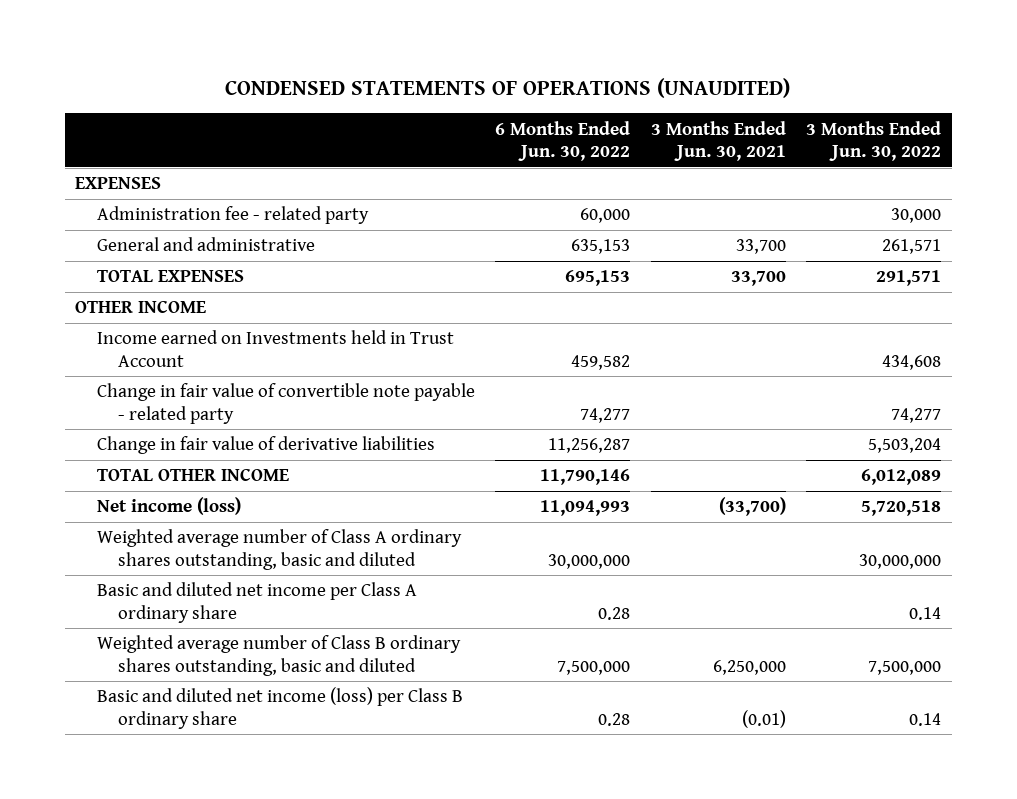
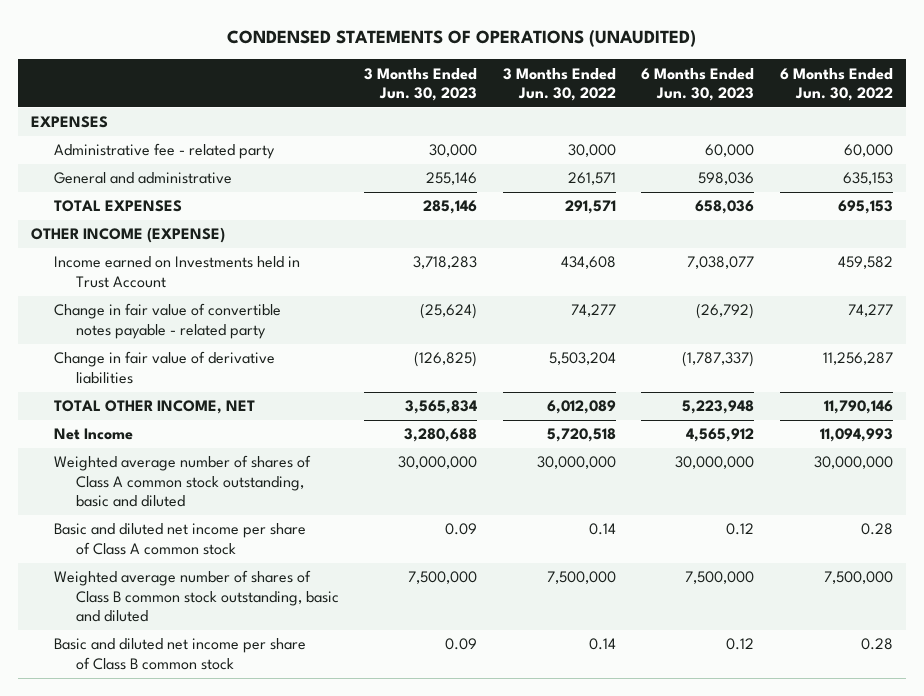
- | 6 Months Ended Jun. 30, 2022 | 3 Months Ended Jun. 30, 2021 | 3 Months Ended Jun. 30, 2022
+ | 3 Months Ended Jun. 30, 2023 | 3 Months Ended Jun. 30, 2022 | 6 Months Ended Jun. 30, 2023 | 6 Months Ended Jun. 30, 2022
- Administration fee - related party | 60,000 | | 30,000
+ Administrative fee - related party | 30,000 | 30,000 | 60,000 | 60,000
- OTHER INCOME
+ OTHER INCOME (EXPENSE)
- Change in fair value of convertible note payable - related party | 74,277 | | 74,277
+ Change in fair value of convertible notes payable - related party | (25,624) | 74,277 | (26,792) | 74,277
- TOTAL OTHER INCOME | 11,790,146 | | 6,012,089
- Net income (loss) | 11,094,993 | (33,700) | 5,720,518
- Weighted average number of Class A ordinary shares outstanding, basic and diluted | 30,000,000 | | 30,000,000
- Basic and diluted net income per Class A ordinary share | 0.28 | | 0.14
- Weighted average number of Class B ordinary shares outstanding, basic and diluted | 7,500,000 | 6,250,000 | 7,500,000
- Basic and diluted net income (loss) per Class B ordinary share | 0.28 | (0.01) | 0.14
+ TOTAL OTHER INCOME, NET | 3,565,834 | 6,012,089 | 5,223,948 | 11,790,146
+ Net Income | 3,280,688 | 5,720,518 | 4,565,912 | 11,094,993
+ Weighted average number of shares of Class A common stock outstanding, basic and diluted | 30,000,000 | 30,000,000 | 30,000,000 | 30,000,000
+ Basic and diluted net income per share of Class A common stock | 0.09 | 0.14 | 0.12 | 0.28
+ Weighted average number of shares of Class B common stock outstanding, basic and diluted | 7,500,000 | 7,500,000 | 7,500,000 | 7,500,000
+ Basic and diluted net income per share of Class B common stock | 0.09 | 0.14 | 0.12 | 0.28

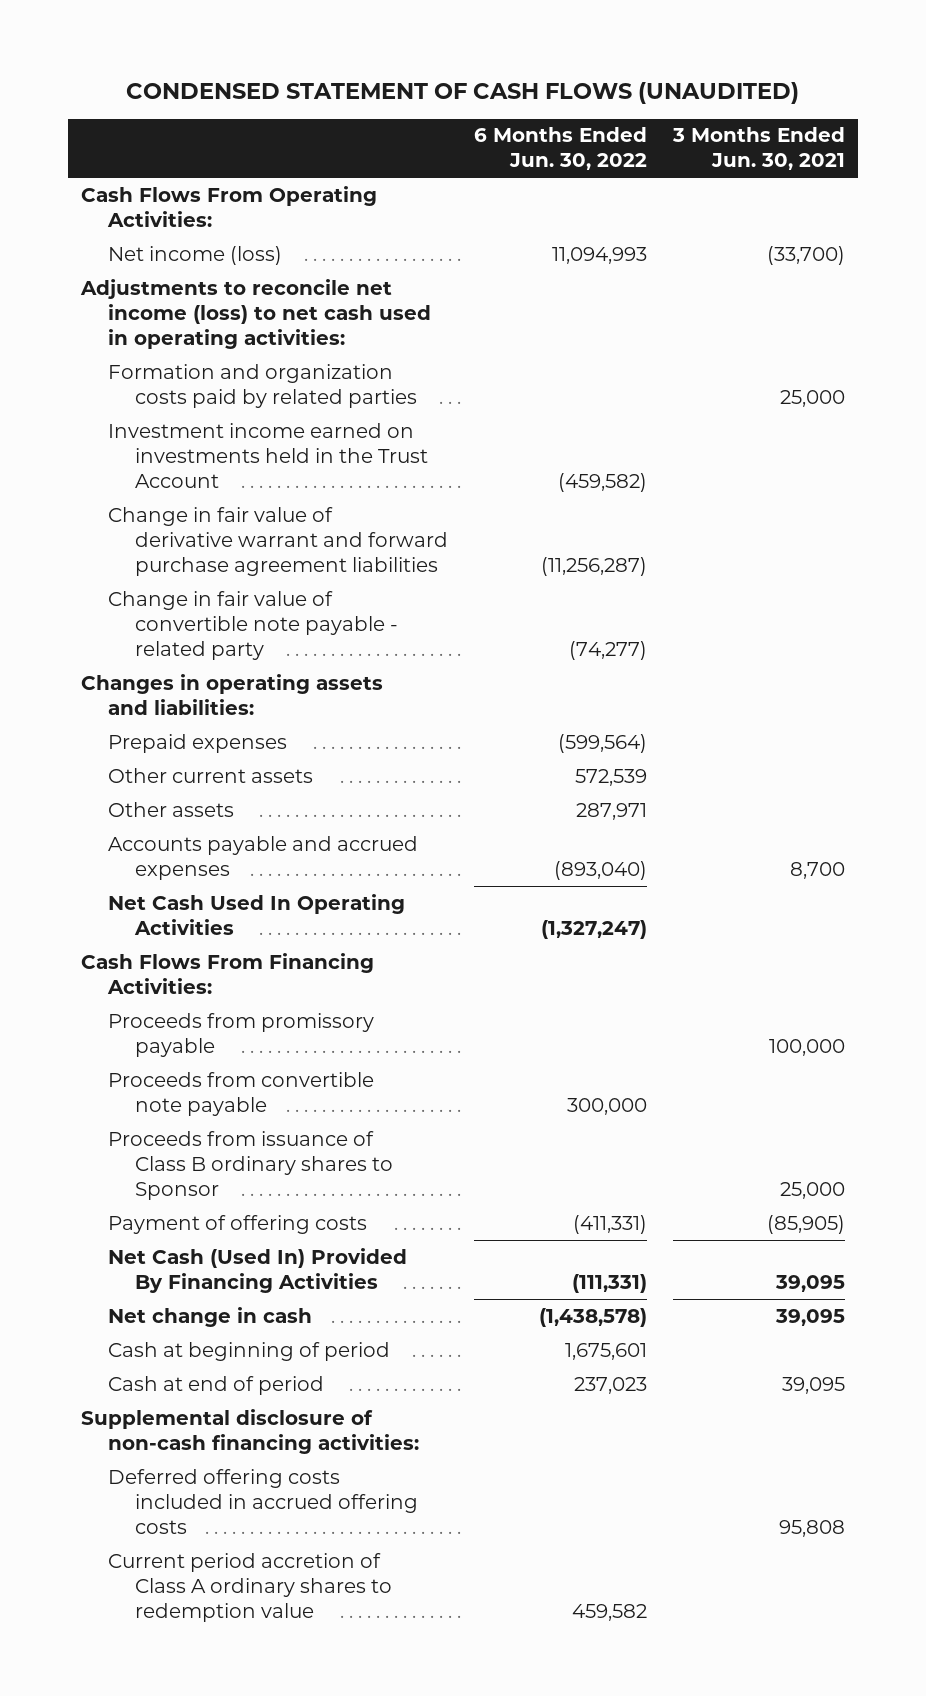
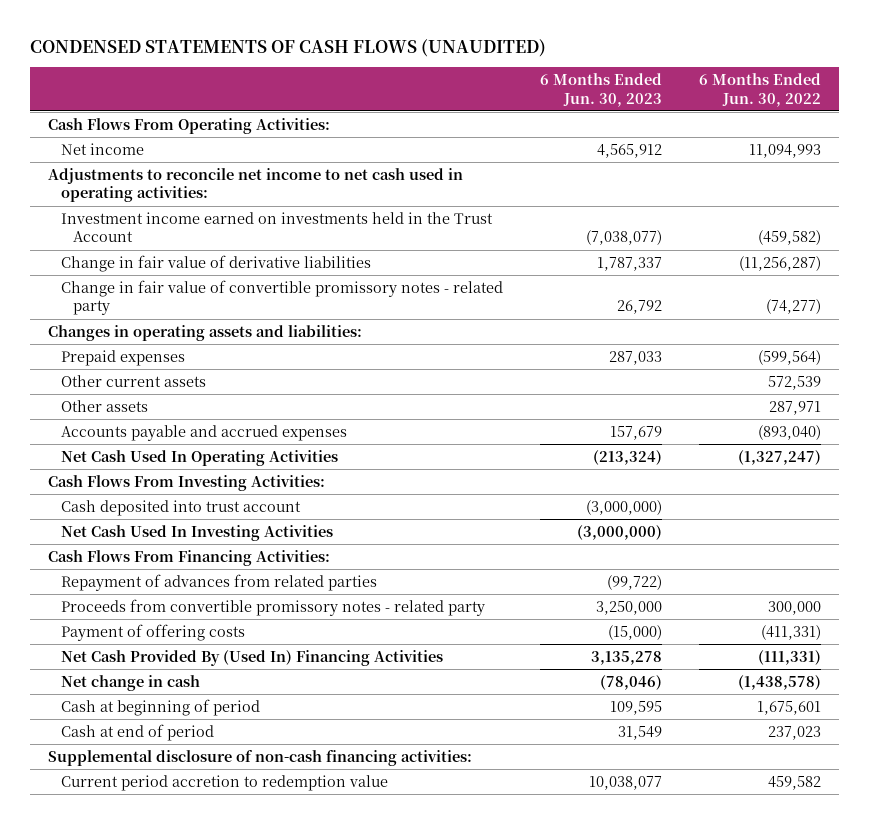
- CONDENSED STATEMENT OF CASH FLOWS (UNAUDITED)
+ CONDENSED STATEMENTS OF CASH FLOWS (UNAUDITED)
- | 6 Months Ended Jun. 30, 2022 | 3 Months Ended Jun. 30, 2021
+ | 6 Months Ended Jun. 30, 2023 | 6 Months Ended Jun. 30, 2022
- Net income (loss) | 11,094,993 | (33,700)
- Adjustments to reconcile net income (loss) to net cash used in operating activities:
- Formation and organization costs paid by related parties | | 25,000
+ Net income | 4,565,912 | 11,094,993
+ Adjustments to reconcile net income to net cash used in operating activities:
- Change in fair value of derivative warrant and forward purchase agreement liabilities | (11,256,287) |
- Change in fair value of convertible note payable - related party | (74,277) |
+ Change in fair value of derivative liabilities | 1,787,337 | (11,256,287)
+ Change in fair value of convertible promissory notes - related party | 26,792 | (74,277)
+ Cash Flows From Investing Activities:
+ Cash deposited into trust account | (3,000,000) |
+ Net Cash Used In Investing Activities | (3,000,000) |
- Proceeds from promissory payable | | 100,000
- Proceeds from convertible note payable | 300,000 |
- Proceeds from issuance of Class B ordinary shares to Sponsor | | 25,000
+ Repayment of advances from related parties | (99,722) |
+ Proceeds from convertible promissory notes - related party | 3,250,000 | 300,000
- Net Cash (Used In) Provided By Financing Activities | (111,331) | 39,095
+ Net Cash Provided By (Used In) Financing Activities | 3,135,278 | (111,331)
- Deferred offering costs included in accrued offering costs | | 95,808
- Current period accretion of Class A ordinary shares to redemption value | 459,582 |
+ Current period accretion to redemption value | 10,038,077 | 459,582

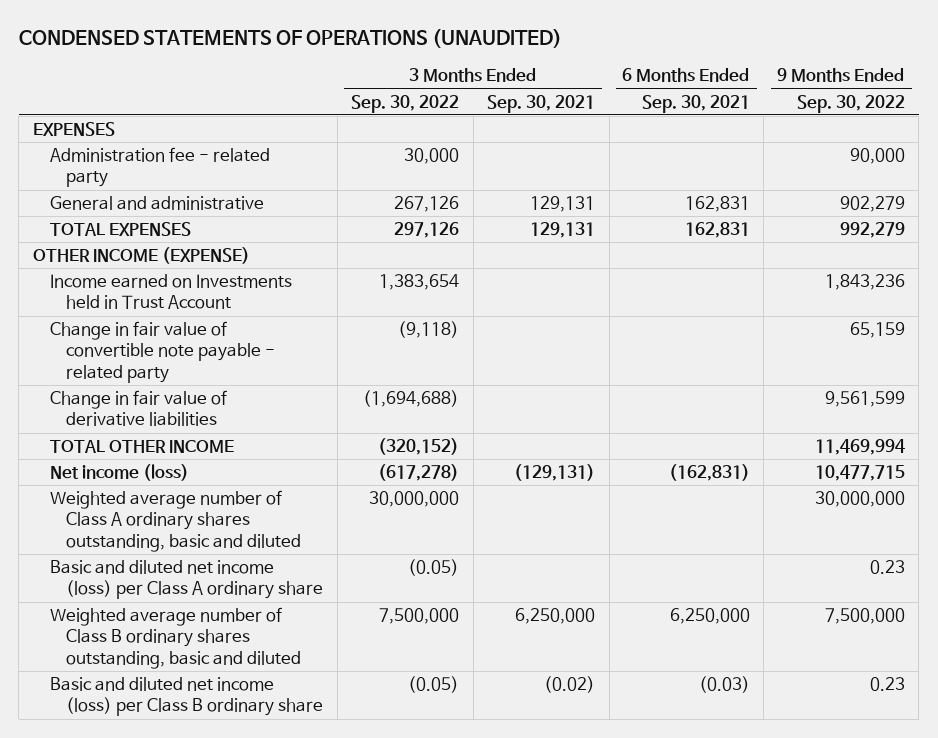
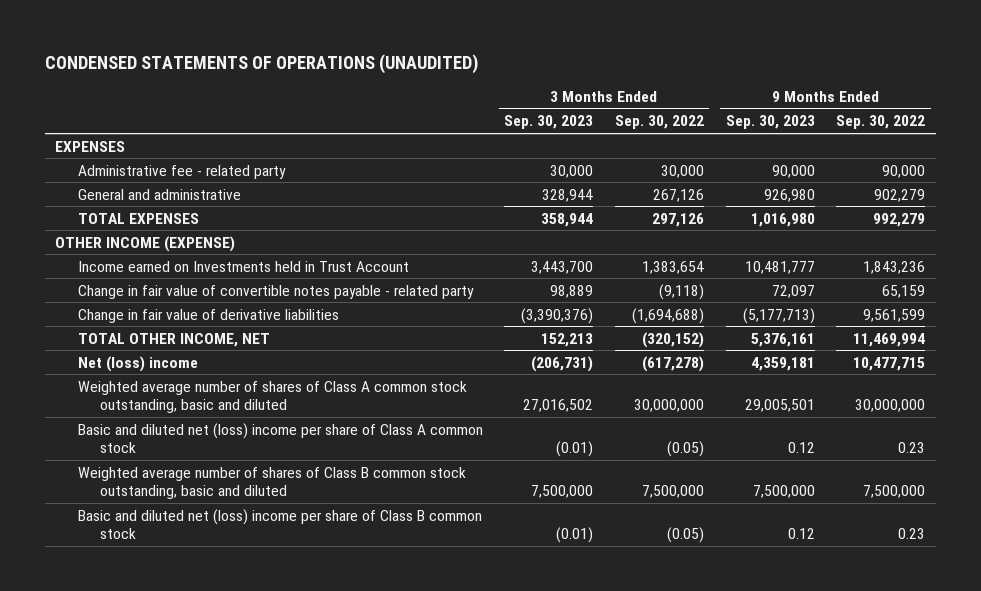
- | 3 Months Ended Sep. 30, 2022 | 3 Months Ended Sep. 30, 2021 | 6 Months Ended Sep. 30, 2021 | 9 Months Ended Sep. 30, 2022
+ | 3 Months Ended Sep. 30, 2023 | 3 Months Ended Sep. 30, 2022 | 9 Months Ended Sep. 30, 2023 | 9 Months Ended Sep. 30, 2022
- Administration fee - related party | 30,000 | | | 90,000
+ Administrative fee - related party | 30,000 | 30,000 | 90,000 | 90,000
- Change in fair value of convertible note payable - related party | (9,118) | | | 65,159
+ Change in fair value of convertible notes payable - related party | 98,889 | (9,118) | 72,097 | 65,159
- TOTAL OTHER INCOME | (320,152) | | | 11,469,994
- Net income (loss) | (617,278) | (129,131) | (162,831) | 10,477,715
- Weighted average number of Class A ordinary shares outstanding, basic and diluted | 30,000,000 | | | 30,000,000
- Basic and diluted net income (loss) per Class A ordinary share | (0.05) | | | 0.23
- Weighted average number of Class B ordinary shares outstanding, basic and diluted | 7,500,000 | 6,250,000 | 6,250,000 | 7,500,000
- Basic and diluted net income (loss) per Class B ordinary share | (0.05) | (0.02) | (0.03) | 0.23
+ TOTAL OTHER INCOME, NET | 152,213 | (320,152) | 5,376,161 | 11,469,994
+ Net (loss) income | (206,731) | (617,278) | 4,359,181 | 10,477,715
+ Weighted average number of shares of Class A common stock outstanding, basic and diluted | 27,016,502 | 30,000,000 | 29,005,501 | 30,000,000
+ Basic and diluted net (loss) income per share of Class A common stock | (0.01) | (0.05) | 0.12 | 0.23
+ Weighted average number of shares of Class B common stock outstanding, basic and diluted | 7,500,000 | 7,500,000 | 7,500,000 | 7,500,000
+ Basic and diluted net (loss) income per share of Class B common stock | (0.01) | (0.05) | 0.12 | 0.23

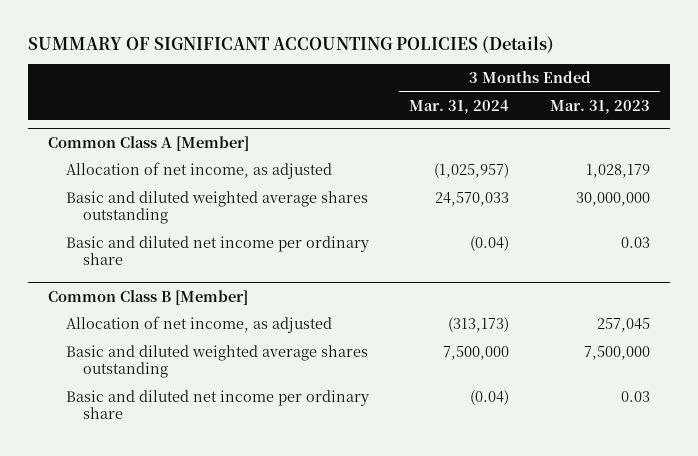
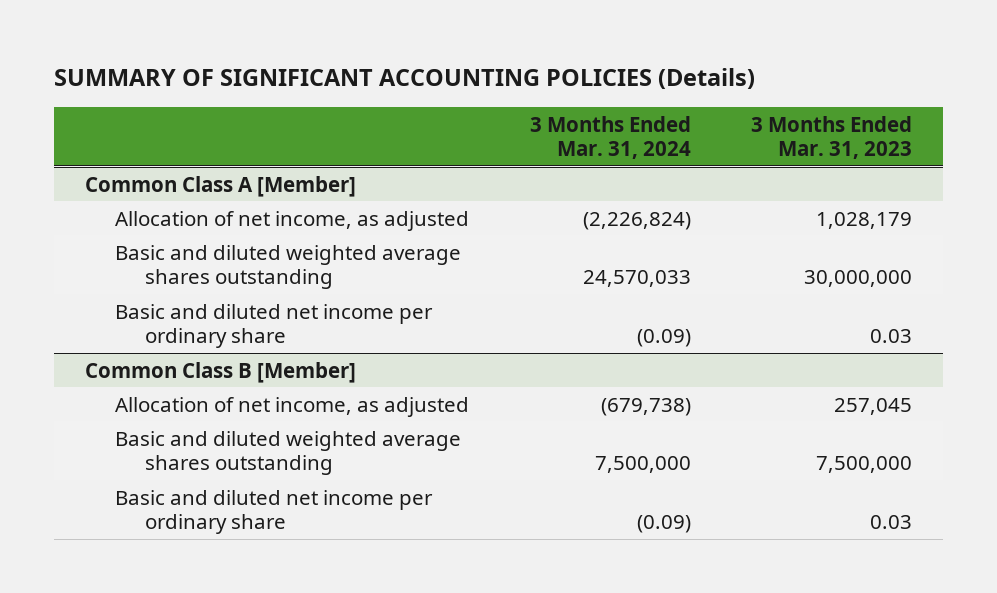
@ Common Class A [Member]
- Allocation of net income, as adjusted | (1,025,957) | 1,028,179
+ Allocation of net income, as adjusted | (2,226,824) | 1,028,179
- Basic and diluted net income per ordinary share | (0.04) | 0.03
+ Basic and diluted net income per ordinary share | (0.09) | 0.03
@ Common Class B [Member]
- Allocation of net income, as adjusted | (313,173) | 257,045
+ Allocation of net income, as adjusted | (679,738) | 257,045
- Basic and diluted net income per ordinary share | (0.04) | 0.03
+ Basic and diluted net income per ordinary share | (0.09) | 0.03

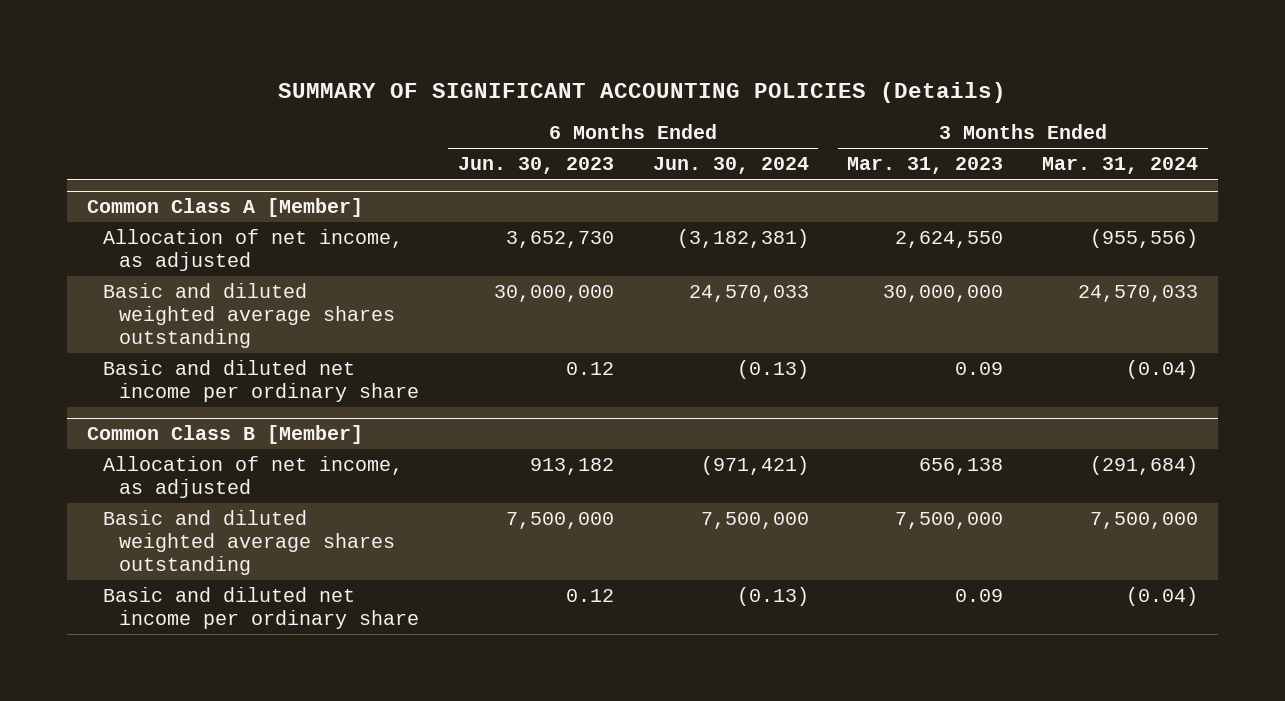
- | 3 Months Ended Mar. 31, 2024 | 3 Months Ended Mar. 31, 2023
+ | 6 Months Ended Jun. 30, 2023 | 6 Months Ended Jun. 30, 2024 | 3 Months Ended Mar. 31, 2023 | 3 Months Ended Mar. 31, 2024
@ Common Class A [Member]
- Allocation of net income, as adjusted | (2,226,824) | 1,028,179
+ Allocation of net income, as adjusted | 3,652,730 | (3,182,381) | 2,624,550 | (955,556)
- Basic and diluted net income per ordinary share | (0.09) | 0.03
+ Basic and diluted net income per ordinary share | 0.12 | (0.13) | 0.09 | (0.04)
@ Common Class B [Member]
- Allocation of net income, as adjusted | (679,738) | 257,045
+ Allocation of net income, as adjusted | 913,182 | (971,421) | 656,138 | (291,684)
- Basic and diluted net income per ordinary share | (0.09) | 0.03
+ Basic and diluted net income per ordinary share | 0.12 | (0.13) | 0.09 | (0.04)

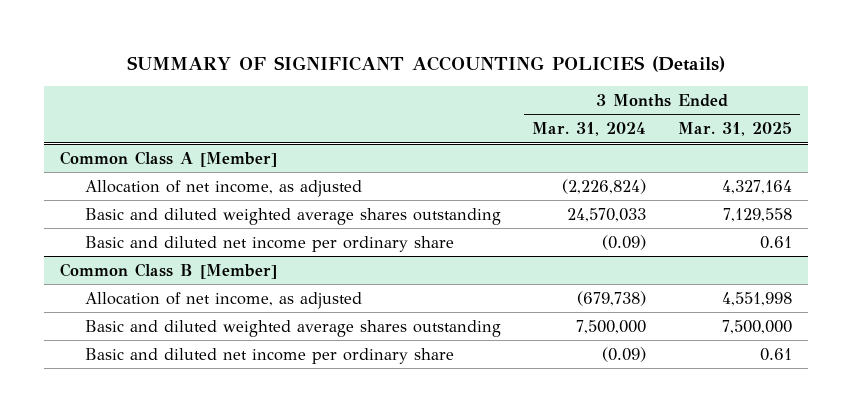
- | 6 Months Ended Jun. 30, 2023 | 6 Months Ended Jun. 30, 2024 | 3 Months Ended Mar. 31, 2023 | 3 Months Ended Mar. 31, 2024
+ | 3 Months Ended Mar. 31, 2024 | 3 Months Ended Mar. 31, 2025
@ Common Class A [Member]
- Allocation of net income, as adjusted | 3,652,730 | (3,182,381) | 2,624,550 | (955,556)
+ Allocation of net income, as adjusted | (2,226,824) | 4,327,164
- Basic and diluted net income per ordinary share | 0.12 | (0.13) | 0.09 | (0.04)
+ Basic and diluted net income per ordinary share | (0.09) | 0.61
@ Common Class B [Member]
- Allocation of net income, as adjusted | 913,182 | (971,421) | 656,138 | (291,684)
+ Allocation of net income, as adjusted | (679,738) | 4,551,998
- Basic and diluted net income per ordinary share | 0.12 | (0.13) | 0.09 | (0.04)
+ Basic and diluted net income per ordinary share | (0.09) | 0.61

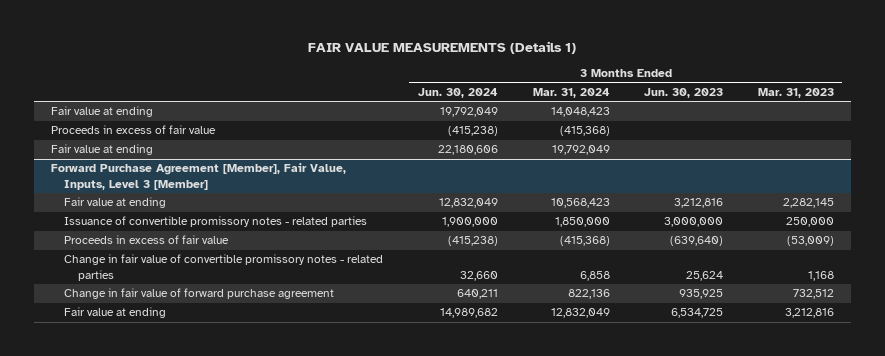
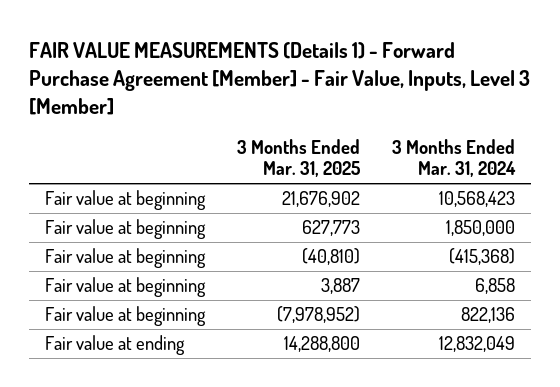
- FAIR VALUE MEASUREMENTS (Details 1)
+ FAIR VALUE MEASUREMENTS (Details 1) - Forward Purchase Agreement [Member] - Fair Value, Inputs, Level 3 [Member]
- | 3 Months Ended Jun. 30, 2024 | 3 Months Ended Mar. 31, 2024 | 3 Months Ended Jun. 30, 2023 | 3 Months Ended Mar. 31, 2023
+ | 3 Months Ended Mar. 31, 2025 | 3 Months Ended Mar. 31, 2024
- Fair value at ending | 19,792,049 | 14,048,423 | |
- Proceeds in excess of fair value | (415,238) | (415,368) | |
- Fair value at ending | 22,180,606 | 19,792,049 | |
- Forward Purchase Agreement [Member], Fair Value, Inputs, Level 3 [Member]
- Fair value at ending | 12,832,049 | 10,568,423 | 3,212,816 | 2,282,145
- Issuance of convertible promissory notes - related parties | 1,900,000 | 1,850,000 | 3,000,000 | 250,000
- Proceeds in excess of fair value | (415,238) | (415,368) | (639,640) | (53,009)
- Change in fair value of convertible promissory notes - related parties | 32,660 | 6,858 | 25,624 | 1,168
- Change in fair value of forward purchase agreement | 640,211 | 822,136 | 935,925 | 732,512
+ Fair value at beginning | 21,676,902 | 10,568,423
+ Fair value at beginning | 627,773 | 1,850,000
+ Fair value at beginning | (40,810) | (415,368)
+ Fair value at beginning | 3,887 | 6,858
+ Fair value at beginning | (7,978,952) | 822,136

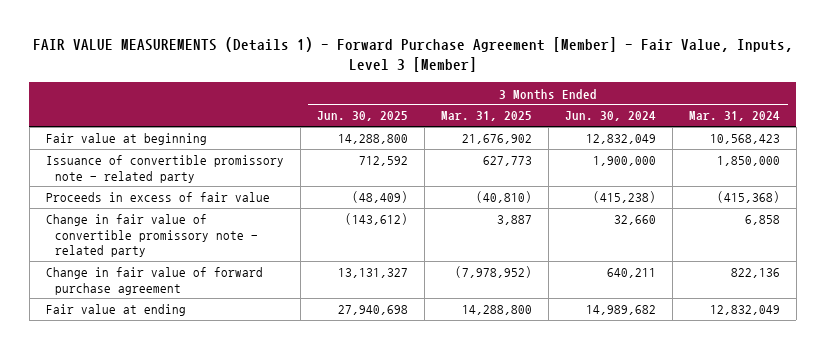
- | 3 Months Ended Mar. 31, 2025 | 3 Months Ended Mar. 31, 2024
+ | 3 Months Ended Jun. 30, 2025 | 3 Months Ended Mar. 31, 2025 | 3 Months Ended Jun. 30, 2024 | 3 Months Ended Mar. 31, 2024
- Fair value at beginning | 627,773 | 1,850,000
- Fair value at beginning | (40,810) | (415,368)
- Fair value at beginning | 3,887 | 6,858
- Fair value at beginning | (7,978,952) | 822,136
+ Issuance of convertible promissory note - related party | 712,592 | 627,773 | 1,900,000 | 1,850,000
+ Proceeds in excess of fair value | (48,409) | (40,810) | (415,238) | (415,368)
+ Change in fair value of convertible promissory note - related party | (143,612) | 3,887 | 32,660 | 6,858
+ Change in fair value of forward purchase agreement | 13,131,327 | (7,978,952) | 640,211 | 822,136

